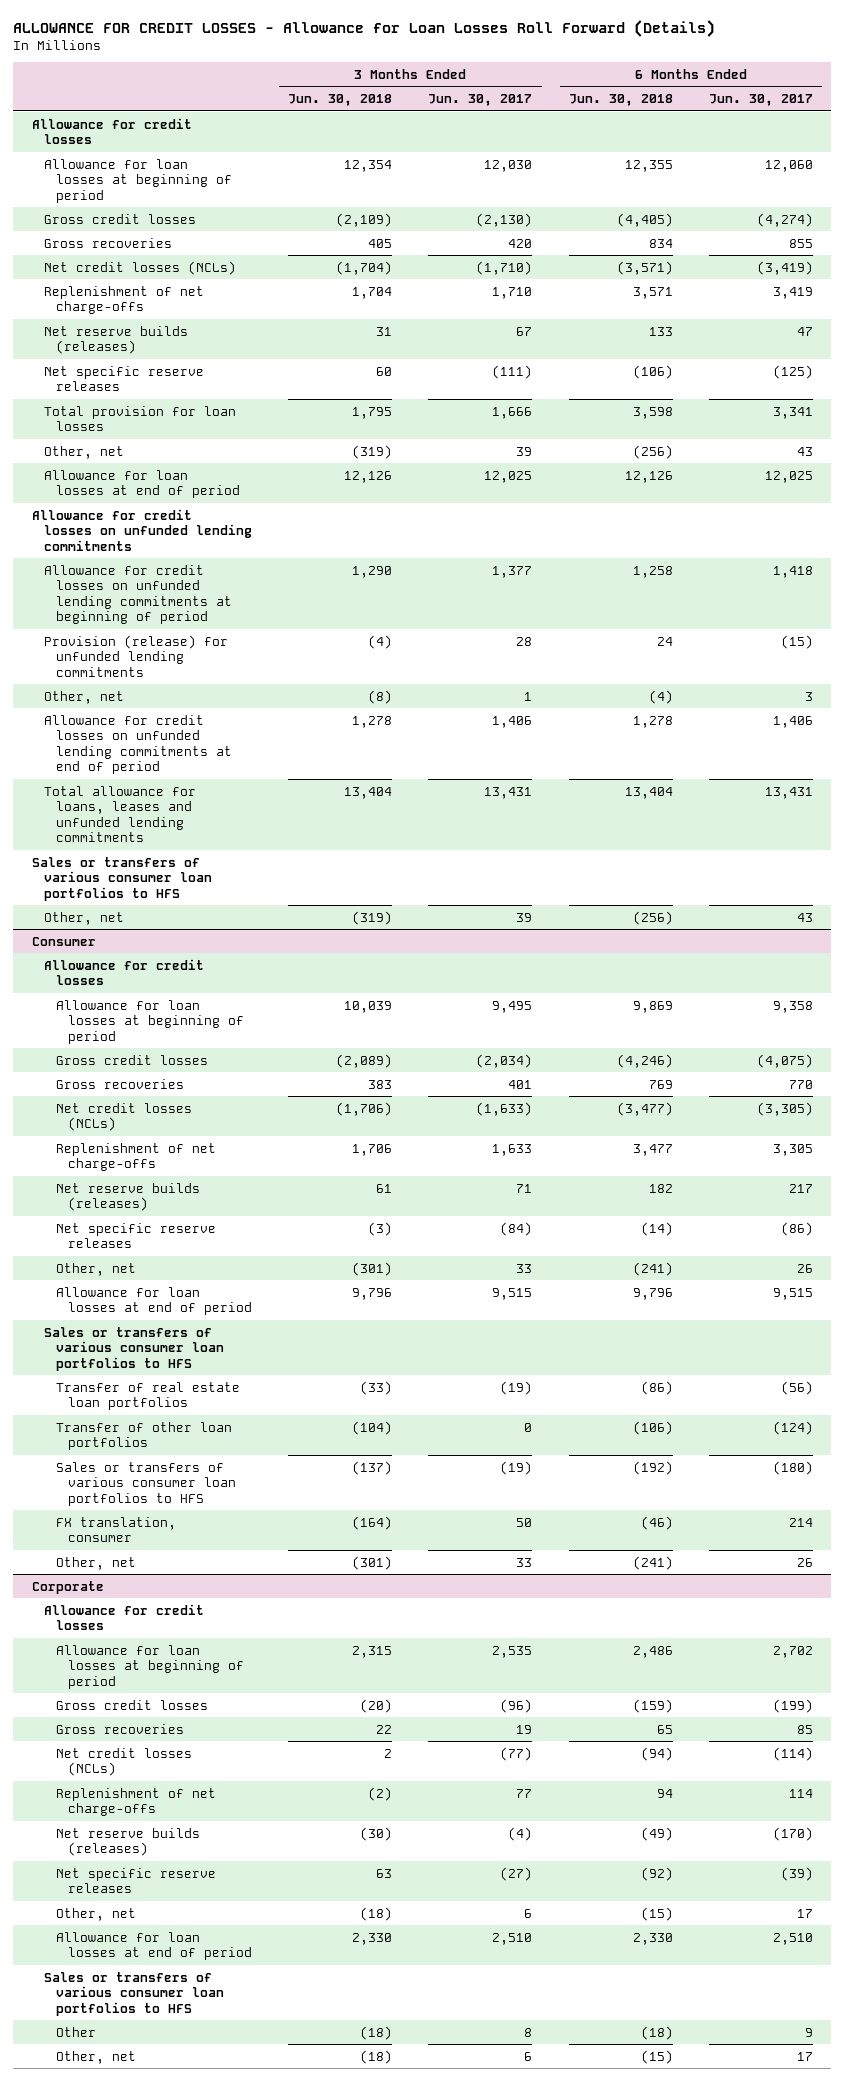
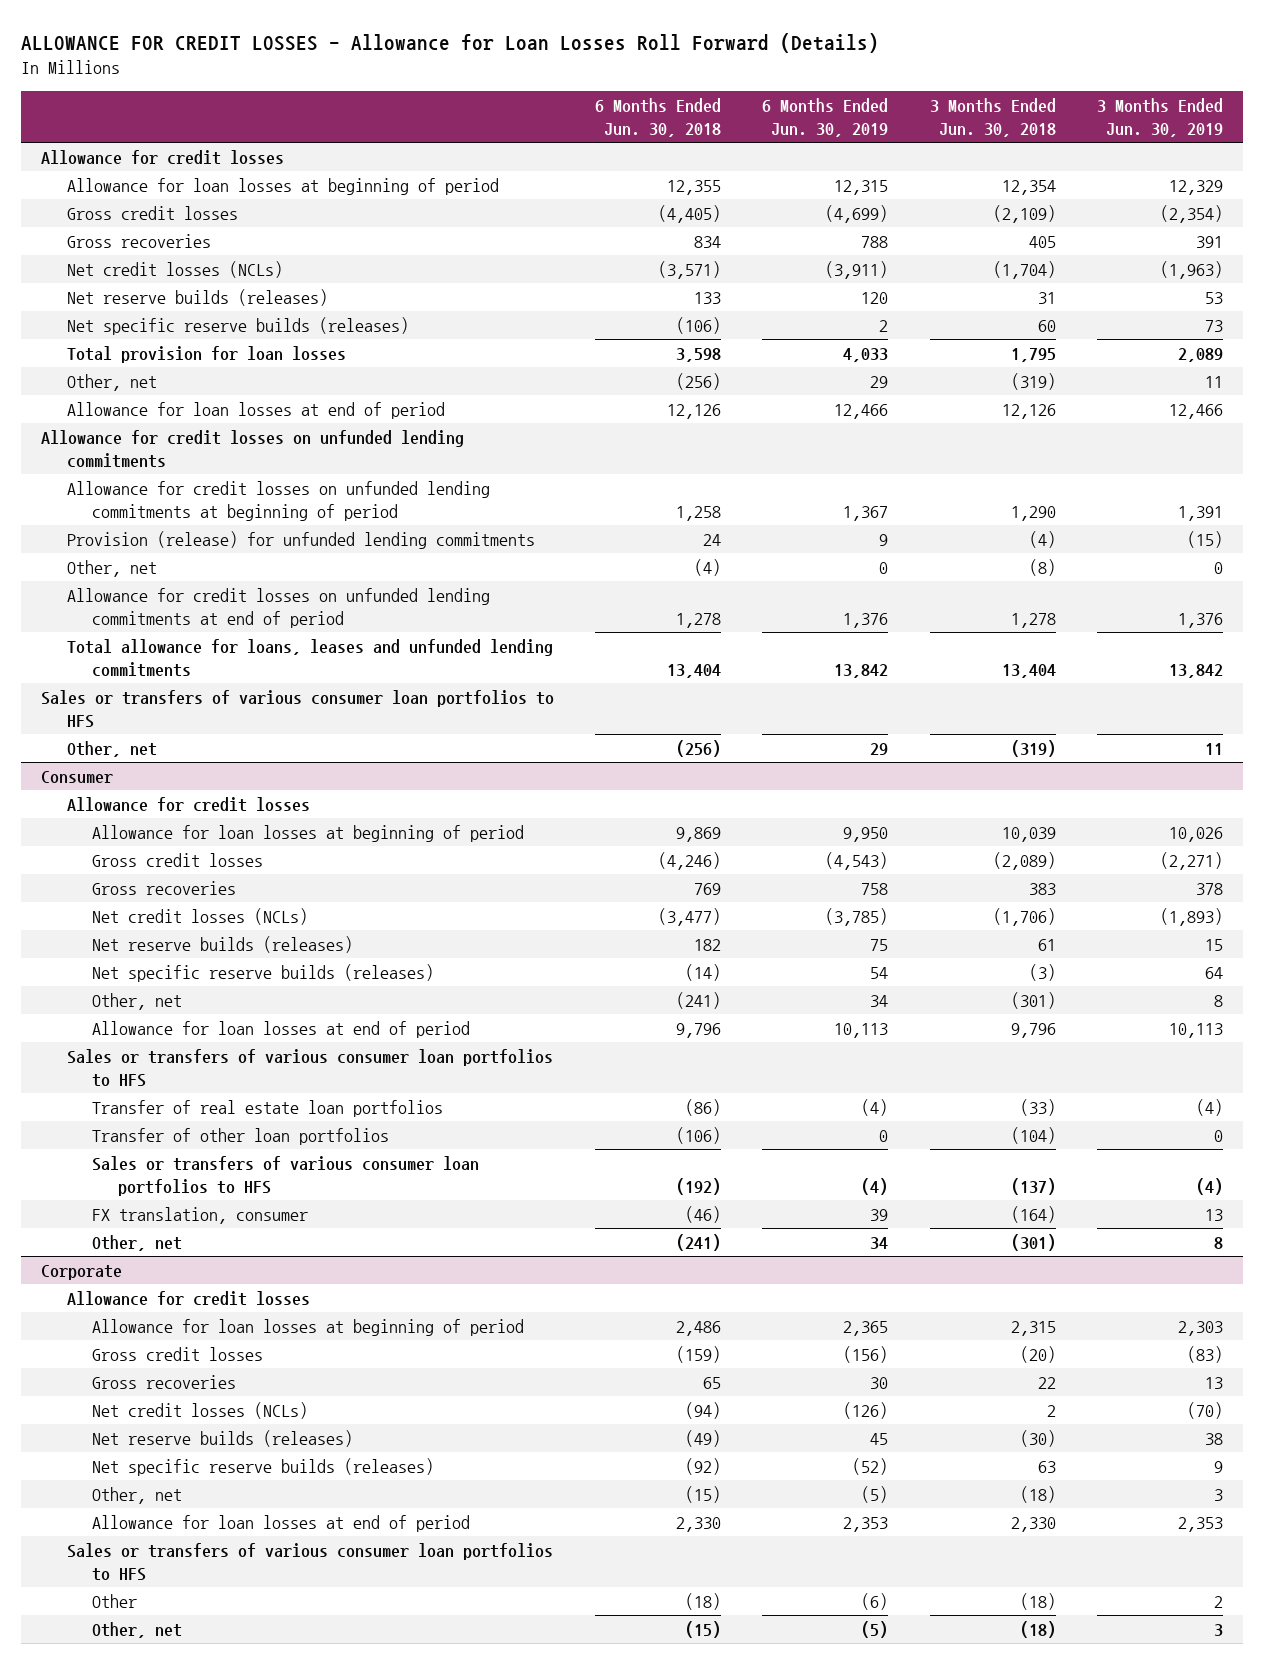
- | 3 Months Ended Jun. 30, 2018 | 3 Months Ended Jun. 30, 2017 | 6 Months Ended Jun. 30, 2018 | 6 Months Ended Jun. 30, 2017
+ | 6 Months Ended Jun. 30, 2018 | 6 Months Ended Jun. 30, 2019 | 3 Months Ended Jun. 30, 2018 | 3 Months Ended Jun. 30, 2019
- Replenishment of net charge-offs | 1,704 | 1,710 | 3,571 | 3,419
- Net specific reserve releases | 60 | (111) | (106) | (125)
+ Net specific reserve builds (releases) | (106) | 2 | 60 | 73
@ Consumer
- Replenishment of net charge-offs | 1,706 | 1,633 | 3,477 | 3,305
- Net specific reserve releases | (3) | (84) | (14) | (86)
+ Net specific reserve builds (releases) | (14) | 54 | (3) | 64
@ Corporate
- Replenishment of net charge-offs | (2) | 77 | 94 | 114
- Net specific reserve releases | 63 | (27) | (92) | (39)
+ Net specific reserve builds (releases) | (92) | (52) | 63 | 9

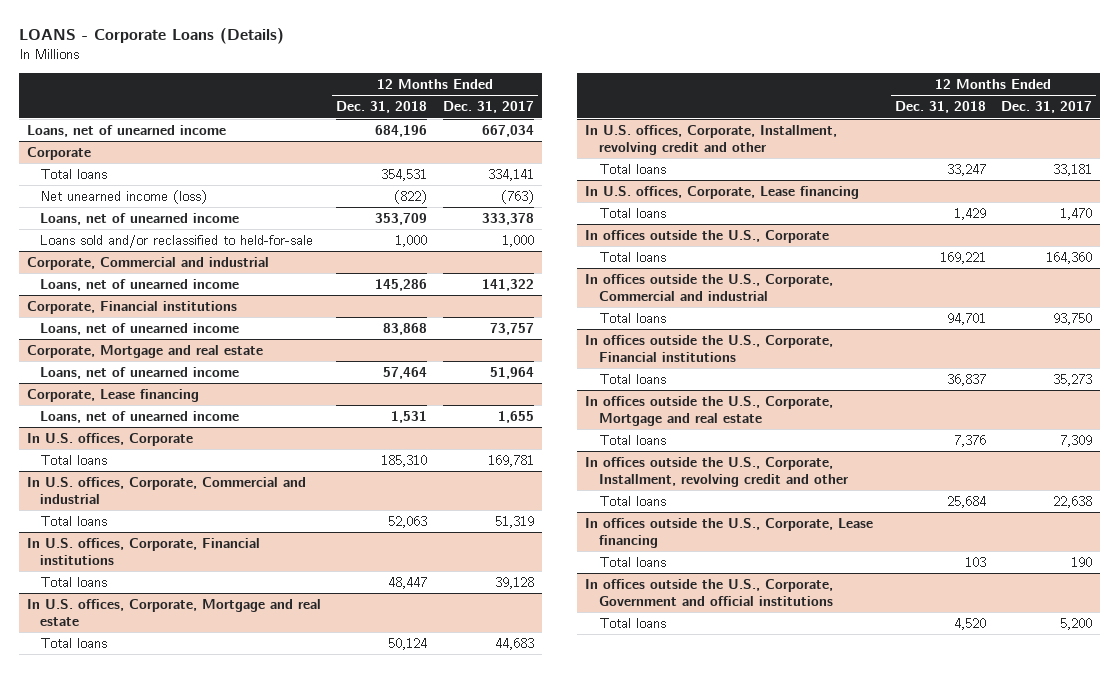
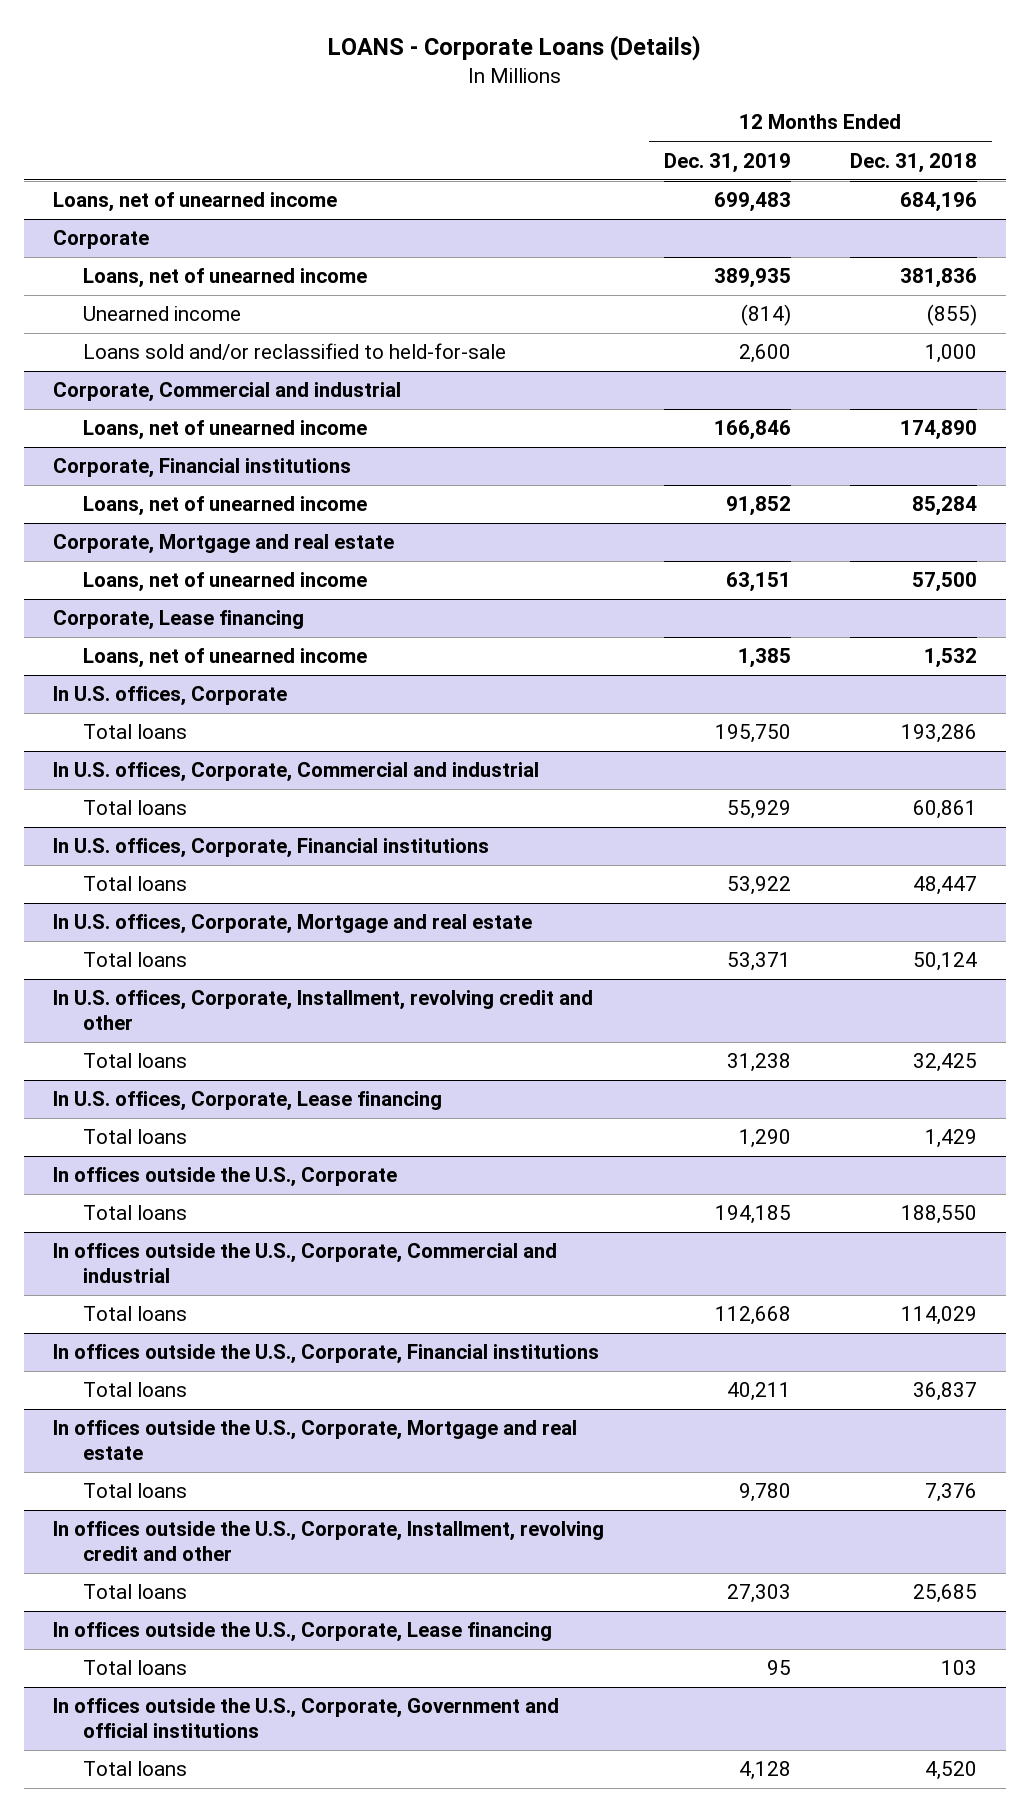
- | 12 Months Ended Dec. 31, 2018 | 12 Months Ended Dec. 31, 2017
+ | 12 Months Ended Dec. 31, 2019 | 12 Months Ended Dec. 31, 2018
@ Corporate
- Total loans | 354,531 | 334,141
- Net unearned income (loss) | (822) | (763)
- Loans, net of unearned income | 353,709 | 333,378
+ Loans, net of unearned income | 389,935 | 381,836
+ Unearned income | (814) | (855)
@ Corporate, Commercial and industrial
- Loans, net of unearned income | 145,286 | 141,322
+ Loans, net of unearned income | 166,846 | 174,890
@ Corporate, Financial institutions
- Loans, net of unearned income | 83,868 | 73,757
+ Loans, net of unearned income | 91,852 | 85,284
@ Corporate, Mortgage and real estate
- Loans, net of unearned income | 57,464 | 51,964
+ Loans, net of unearned income | 63,151 | 57,500
@ Corporate, Lease financing
- Loans, net of unearned income | 1,531 | 1,655
+ Loans, net of unearned income | 1,385 | 1,532
@ In U.S. offices, Corporate
- Total loans | 185,310 | 169,781
+ Total loans | 195,750 | 193,286
@ In U.S. offices, Corporate, Commercial and industrial
- Total loans | 52,063 | 51,319
+ Total loans | 55,929 | 60,861
@ In U.S. offices, Corporate, Installment, revolving credit and other
- Total loans | 33,247 | 33,181
+ Total loans | 31,238 | 32,425
@ In offices outside the U.S., Corporate
- Total loans | 169,221 | 164,360
+ Total loans | 194,185 | 188,550
@ In offices outside the U.S., Corporate, Commercial and industrial
- Total loans | 94,701 | 93,750
+ Total loans | 112,668 | 114,029
@ In offices outside the U.S., Corporate, Installment, revolving credit and other
- Total loans | 25,684 | 22,638
+ Total loans | 27,303 | 25,685

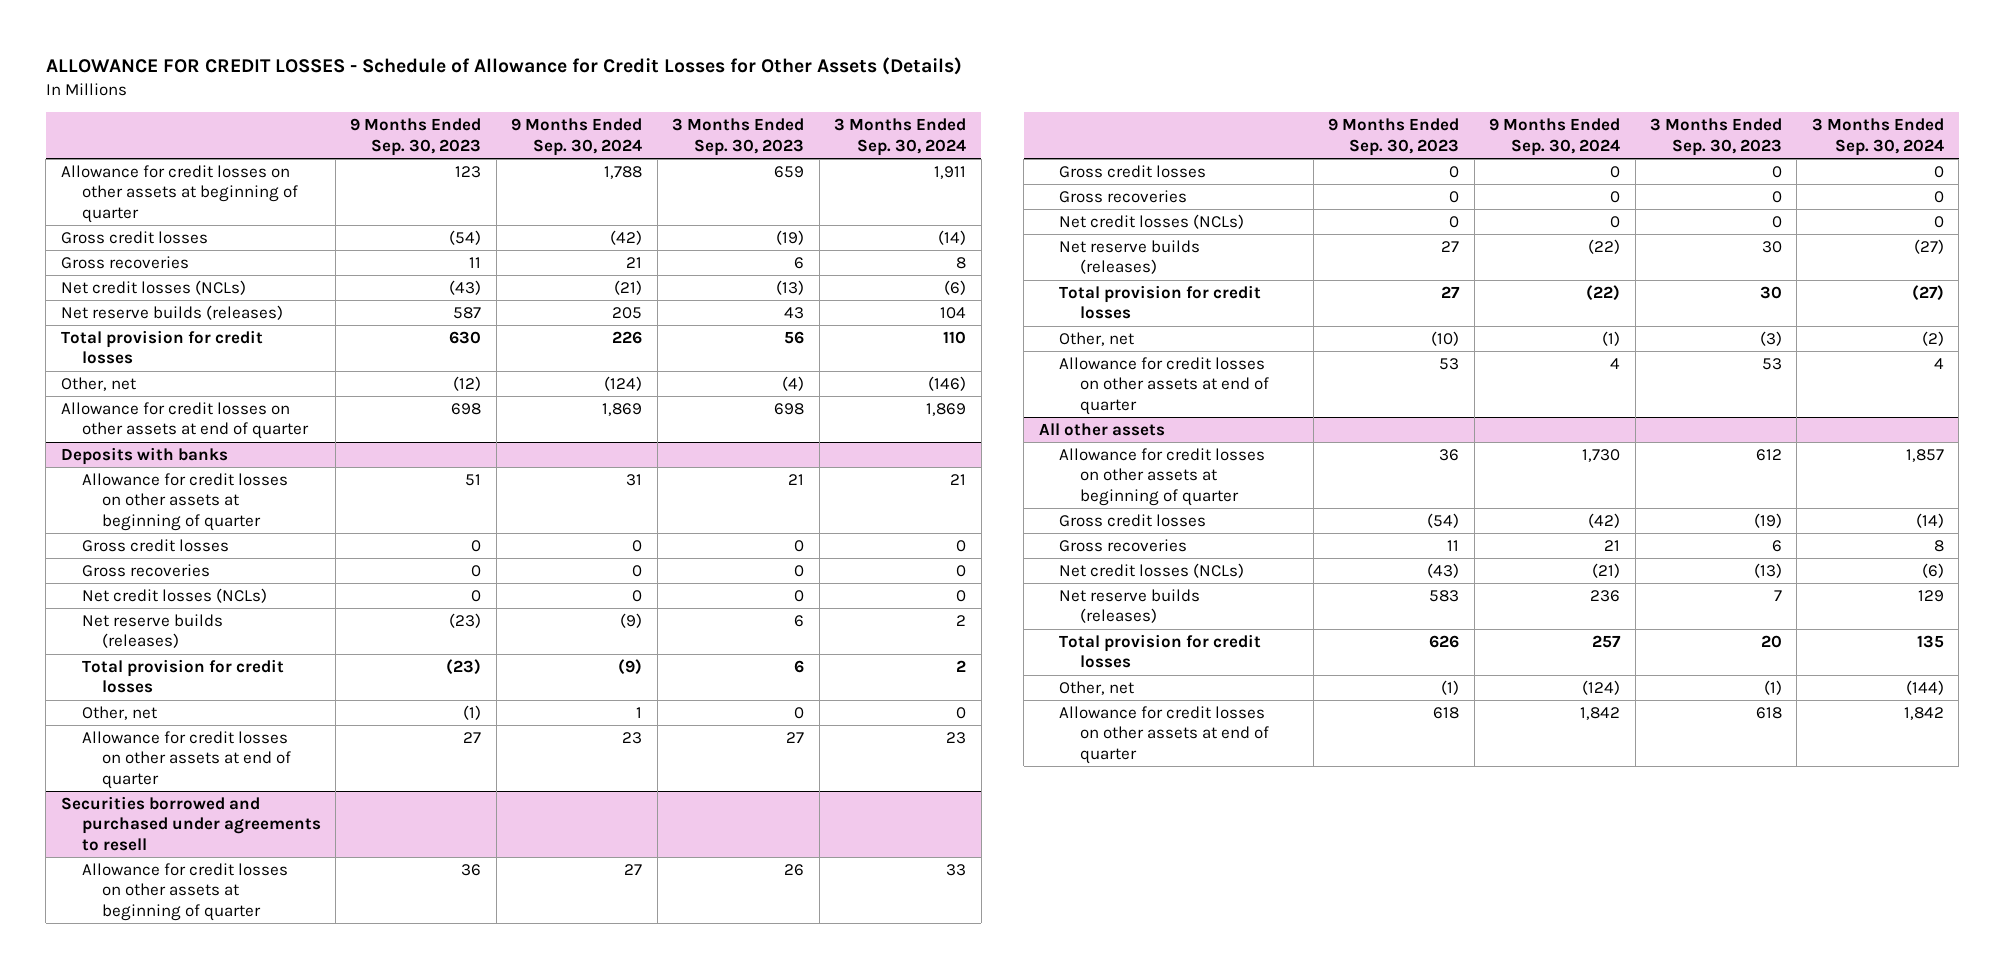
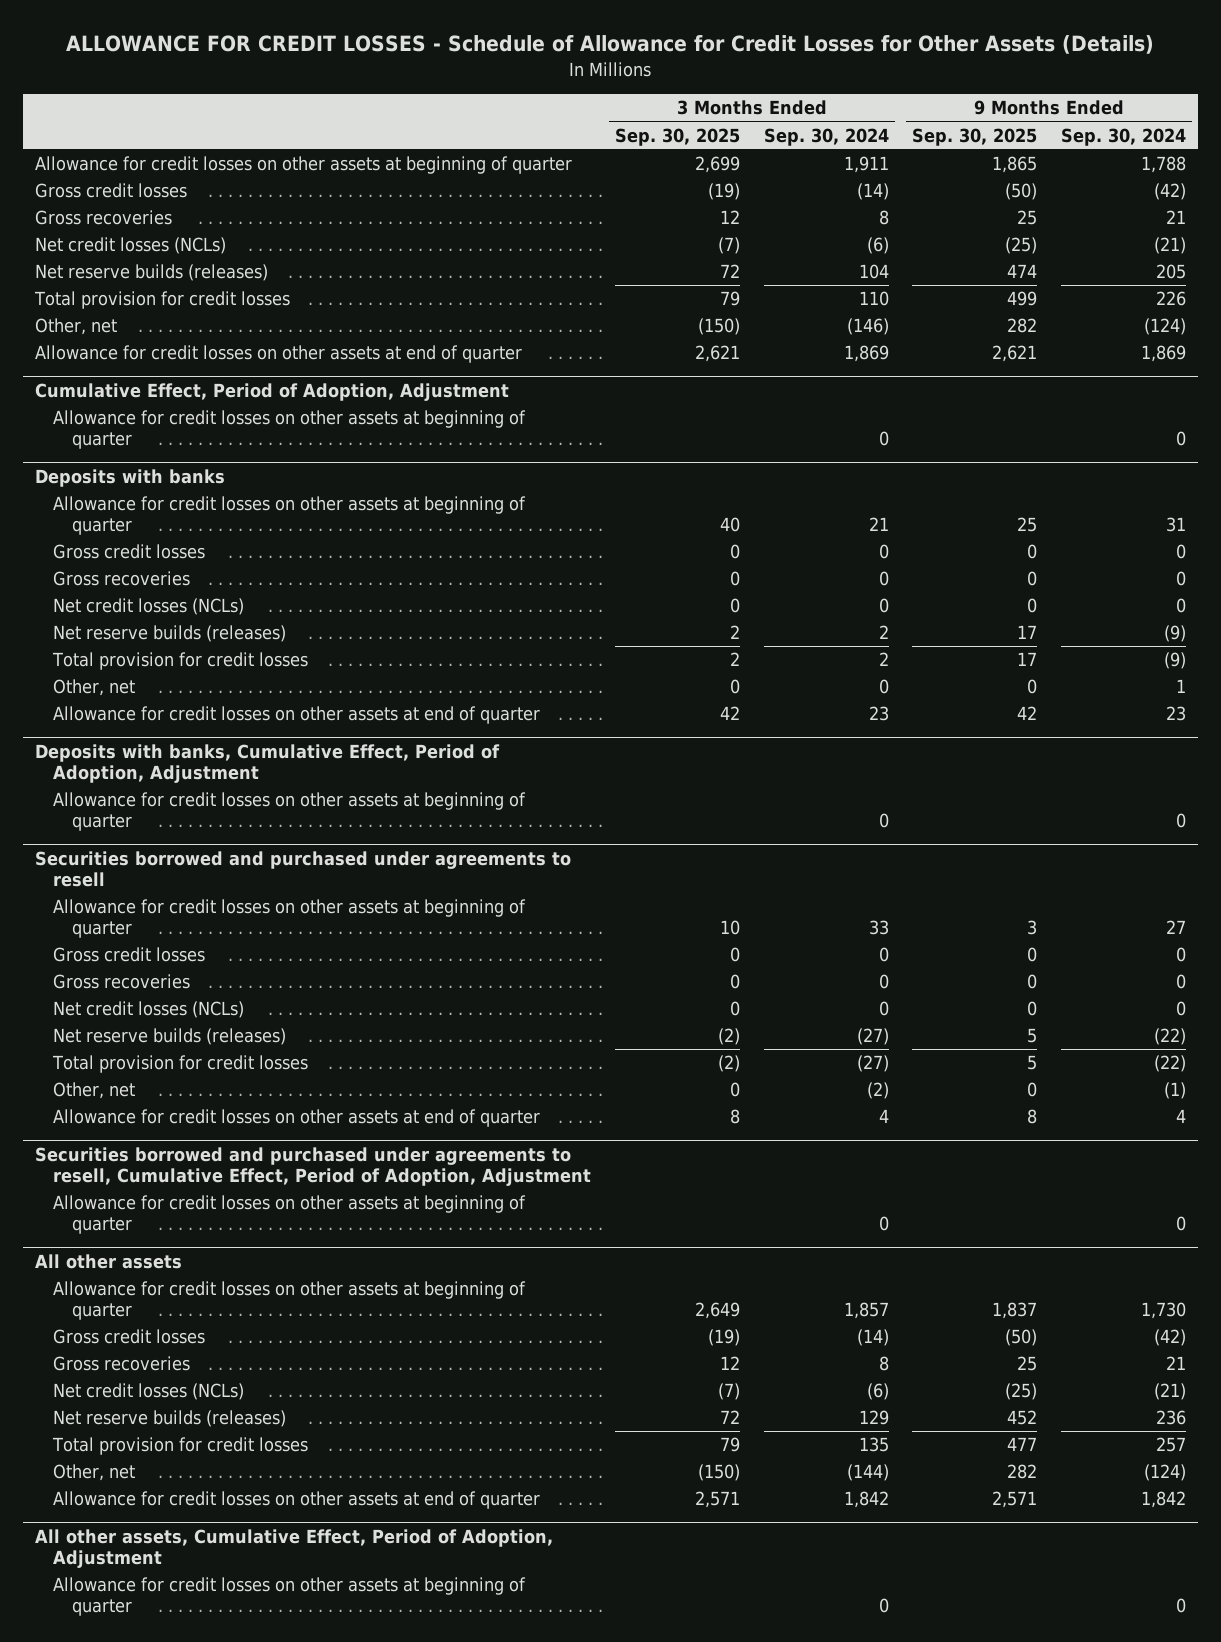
- | 9 Months Ended Sep. 30, 2023 | 9 Months Ended Sep. 30, 2024 | 3 Months Ended Sep. 30, 2023 | 3 Months Ended Sep. 30, 2024
+ | 3 Months Ended Sep. 30, 2025 | 3 Months Ended Sep. 30, 2024 | 9 Months Ended Sep. 30, 2025 | 9 Months Ended Sep. 30, 2024
+ Cumulative Effect, Period of Adoption, Adjustment
+ Allowance for credit losses on other assets at beginning of quarter | | 0 | | 0
+ Deposits with banks, Cumulative Effect, Period of Adoption, Adjustment
+ Allowance for credit losses on other assets at beginning of quarter | | 0 | | 0
+ Securities borrowed and purchased under agreements to resell, Cumulative Effect, Period of Adoption, Adjustment
+ Allowance for credit losses on other assets at beginning of quarter | | 0 | | 0
+ All other assets, Cumulative Effect, Period of Adoption, Adjustment
+ Allowance for credit losses on other assets at beginning of quarter | | 0 | | 0

